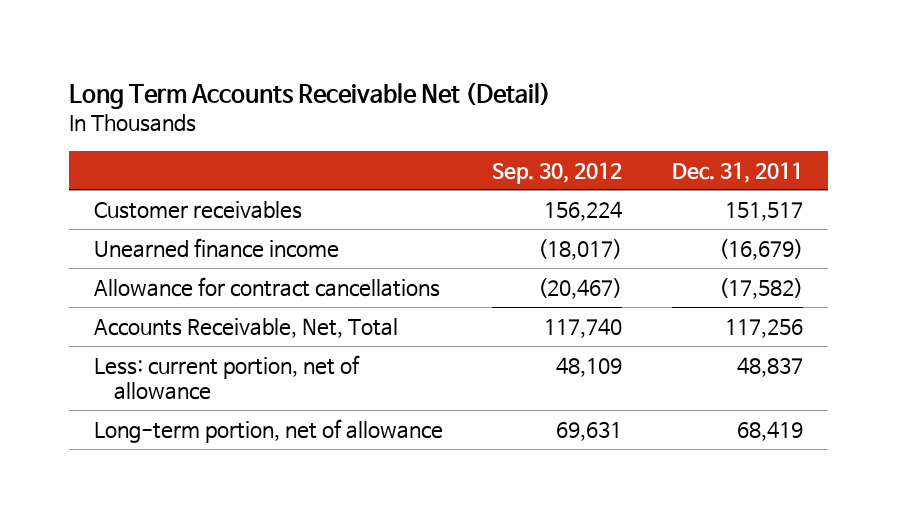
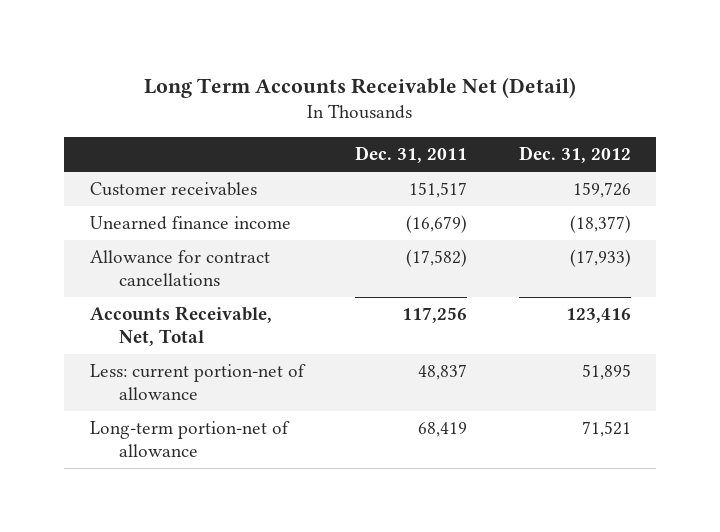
- | Sep. 30, 2012 | Dec. 31, 2011
+ | Dec. 31, 2011 | Dec. 31, 2012
- Less: current portion, net of allowance | 48,109 | 48,837
- Long-term portion, net of allowance | 69,631 | 68,419
+ Less: current portion-net of allowance | 48,837 | 51,895
+ Long-term portion-net of allowance | 68,419 | 71,521

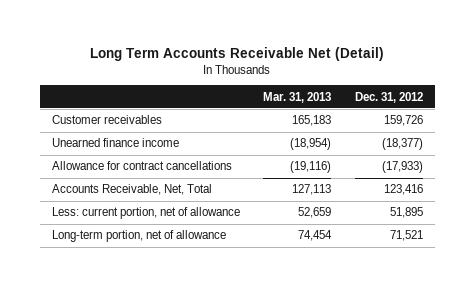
- | Dec. 31, 2011 | Dec. 31, 2012
+ | Mar. 31, 2013 | Dec. 31, 2012
- Less: current portion-net of allowance | 48,837 | 51,895
- Long-term portion-net of allowance | 68,419 | 71,521
+ Less: current portion, net of allowance | 52,659 | 51,895
+ Long-term portion, net of allowance | 74,454 | 71,521

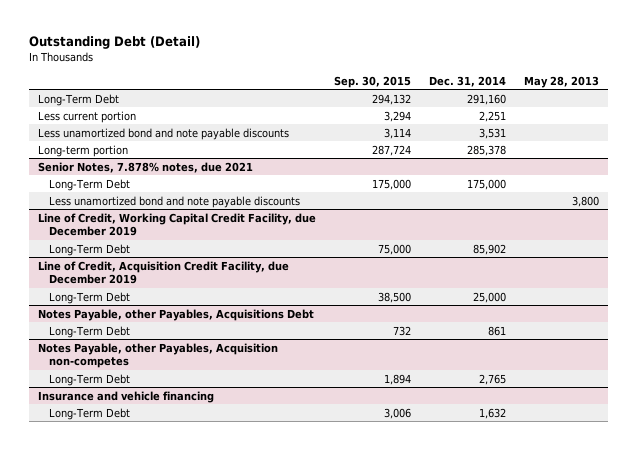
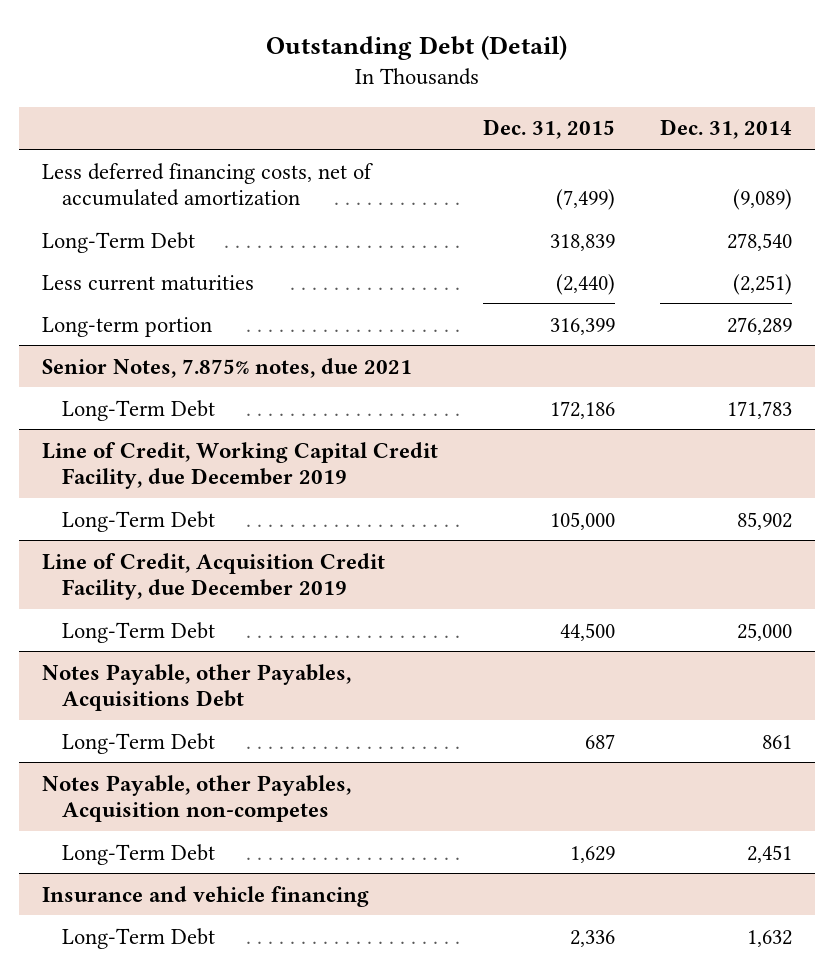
- | Sep. 30, 2015 | Dec. 31, 2014 | May 28, 2013
+ | Dec. 31, 2015 | Dec. 31, 2014
- Long-Term Debt | 294,132 | 291,160 |
- Less current portion | 3,294 | 2,251 |
- Less unamortized bond and note payable discounts | 3,114 | 3,531 |
- Long-term portion | 287,724 | 285,378 |
- Senior Notes, 7.878% notes, due 2021
- Long-Term Debt | 175,000 | 175,000 |
- Less unamortized bond and note payable discounts | | | 3,800
+ Less deferred financing costs, net of accumulated amortization | (7,499) | (9,089)
+ Long-Term Debt | 318,839 | 278,540
+ Less current maturities | (2,440) | (2,251)
+ Long-term portion | 316,399 | 276,289
+ Senior Notes, 7.875% notes, due 2021
+ Long-Term Debt | 172,186 | 171,783
@ Notes Payable, other Payables, Acquisition non-competes
- Long-Term Debt | 1,894 | 2,765 |
+ Long-Term Debt | 1,629 | 2,451

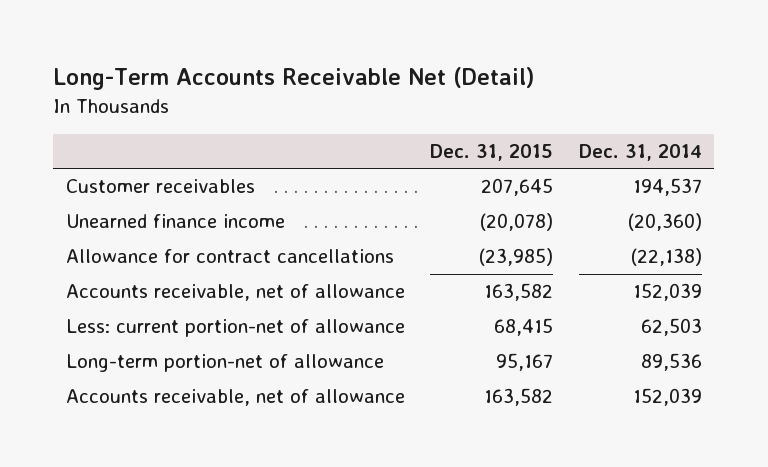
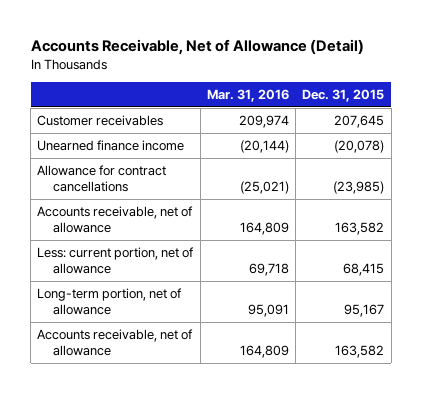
- Long-Term Accounts Receivable Net (Detail)
+ Accounts Receivable, Net of Allowance (Detail)
- | Dec. 31, 2015 | Dec. 31, 2014
+ | Mar. 31, 2016 | Dec. 31, 2015
- Less: current portion-net of allowance | 68,415 | 62,503
- Long-term portion-net of allowance | 95,167 | 89,536
+ Less: current portion, net of allowance | 69,718 | 68,415
+ Long-term portion, net of allowance | 95,091 | 95,167

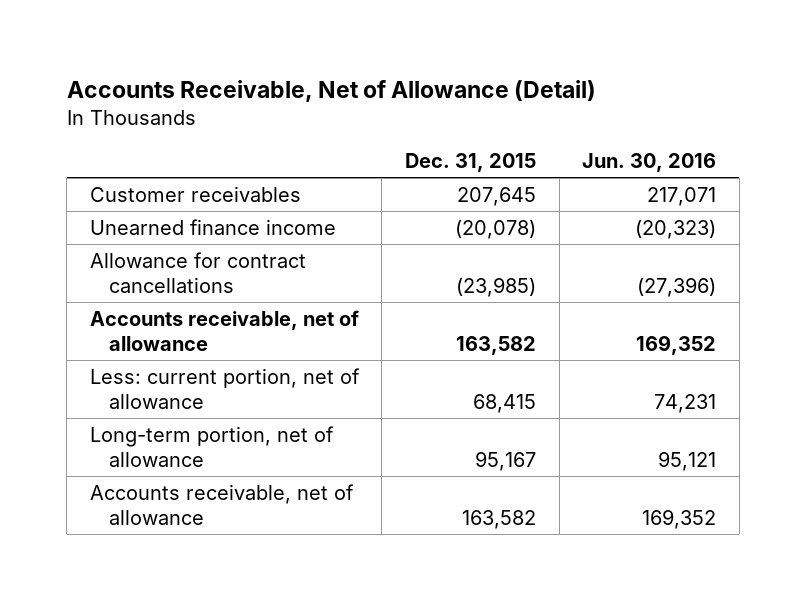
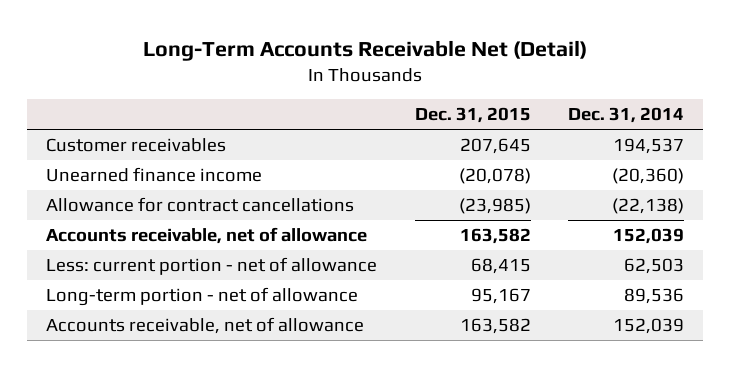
- Accounts Receivable, Net of Allowance (Detail)
+ Long-Term Accounts Receivable Net (Detail)
- | Dec. 31, 2015 | Jun. 30, 2016
+ | Dec. 31, 2015 | Dec. 31, 2014
- Less: current portion, net of allowance | 68,415 | 74,231
- Long-term portion, net of allowance | 95,167 | 95,121
+ Less: current portion - net of allowance | 68,415 | 62,503
+ Long-term portion - net of allowance | 95,167 | 89,536

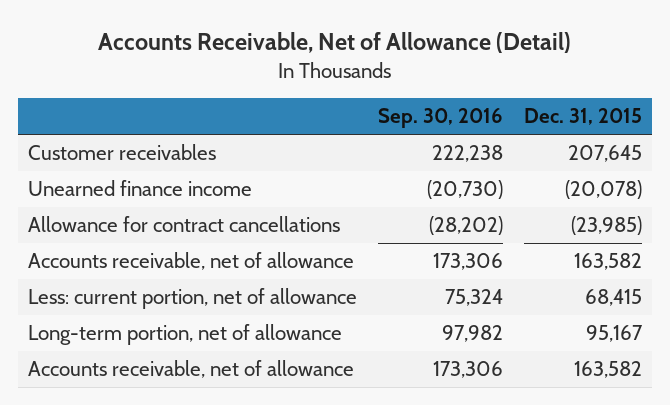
- Long-Term Accounts Receivable Net (Detail)
+ Accounts Receivable, Net of Allowance (Detail)
- | Dec. 31, 2015 | Dec. 31, 2014
+ | Sep. 30, 2016 | Dec. 31, 2015
- Less: current portion - net of allowance | 68,415 | 62,503
- Long-term portion - net of allowance | 95,167 | 89,536
+ Less: current portion, net of allowance | 75,324 | 68,415
+ Long-term portion, net of allowance | 97,982 | 95,167

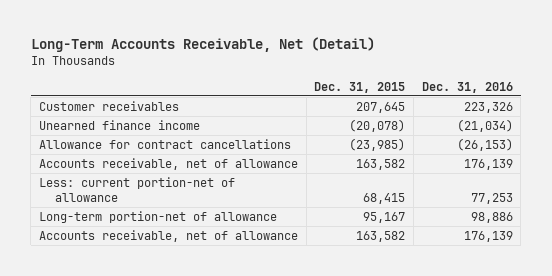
- Accounts Receivable, Net of Allowance (Detail)
+ Long-Term Accounts Receivable, Net (Detail)
- | Sep. 30, 2016 | Dec. 31, 2015
+ | Dec. 31, 2015 | Dec. 31, 2016
- Less: current portion, net of allowance | 75,324 | 68,415
- Long-term portion, net of allowance | 97,982 | 95,167
+ Less: current portion-net of allowance | 68,415 | 77,253
+ Long-term portion-net of allowance | 95,167 | 98,886

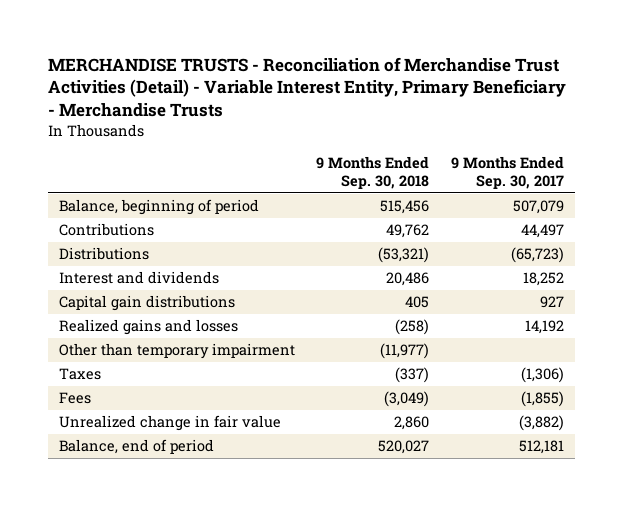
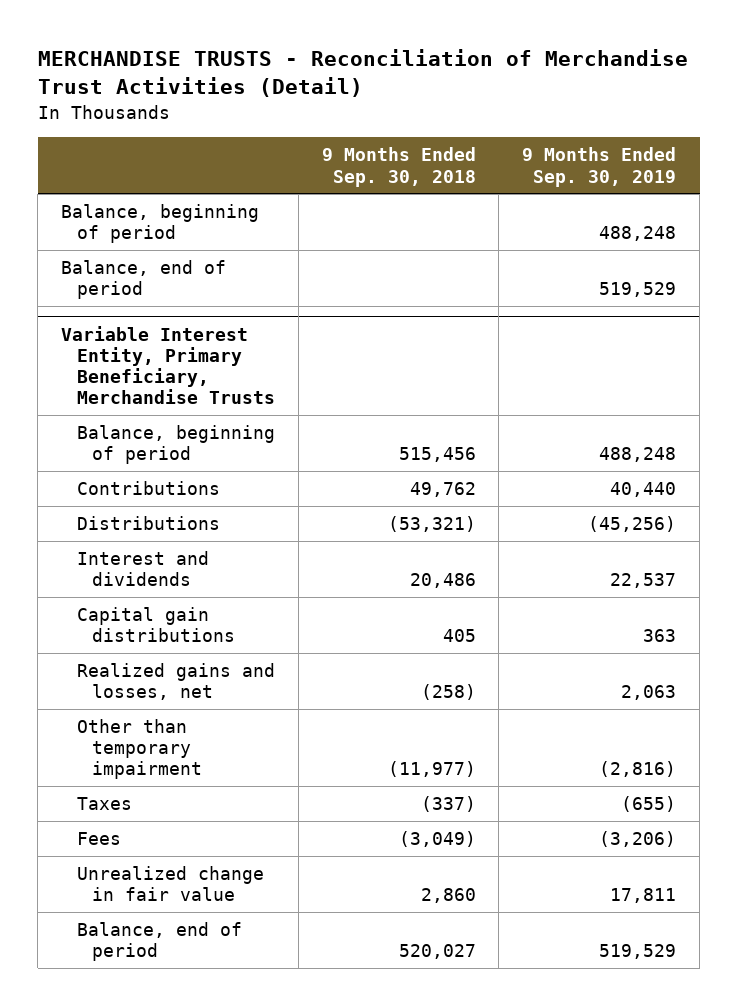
- MERCHANDISE TRUSTS - Reconciliation of Merchandise Trust Activities (Detail) - Variable Interest Entity, Primary Beneficiary - Merchandise Trusts
+ MERCHANDISE TRUSTS - Reconciliation of Merchandise Trust Activities (Detail)
- | 9 Months Ended Sep. 30, 2018 | 9 Months Ended Sep. 30, 2017
+ | 9 Months Ended Sep. 30, 2018 | 9 Months Ended Sep. 30, 2019
+ Balance, beginning of period | | 488,248
+ Balance, end of period | | 519,529
+ Variable Interest Entity, Primary Beneficiary, Merchandise Trusts
- Realized gains and losses | (258) | 14,192
+ Realized gains and losses, net | (258) | 2,063

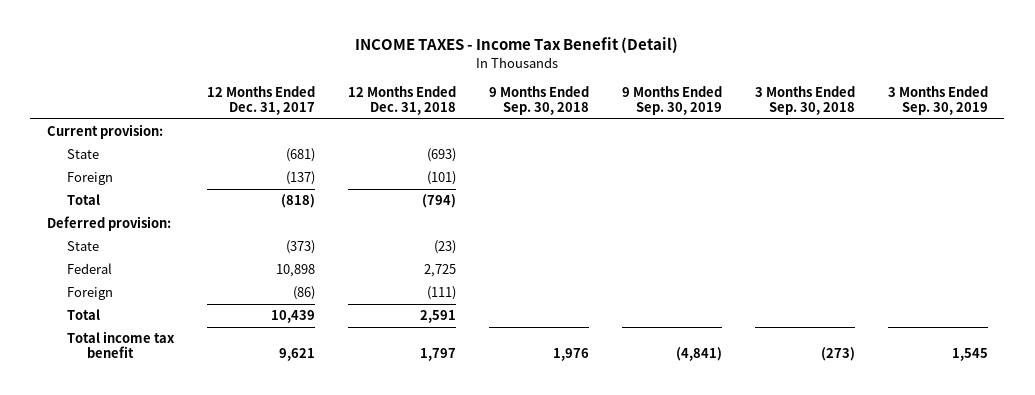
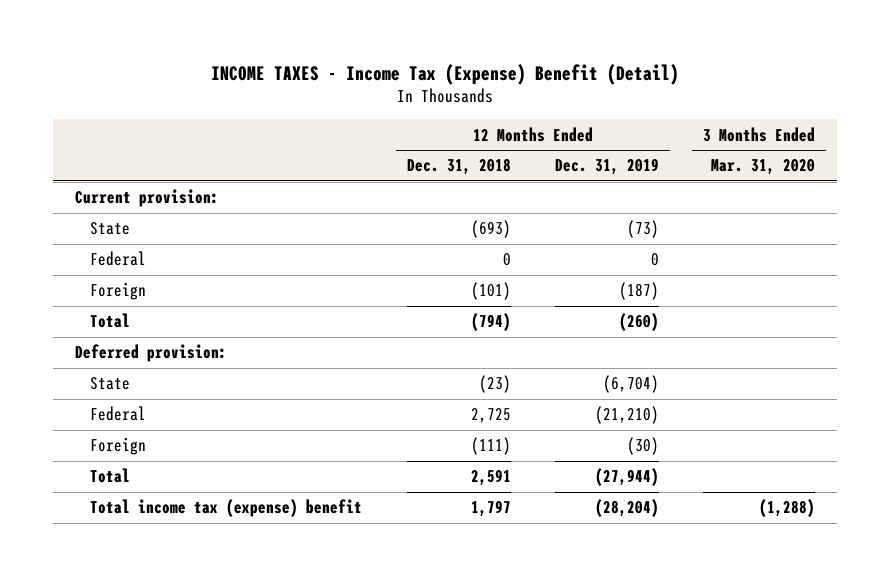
- INCOME TAXES - Income Tax Benefit (Detail)
+ INCOME TAXES - Income Tax (Expense) Benefit (Detail)
- | 12 Months Ended Dec. 31, 2017 | 12 Months Ended Dec. 31, 2018 | 9 Months Ended Sep. 30, 2018 | 9 Months Ended Sep. 30, 2019 | 3 Months Ended Sep. 30, 2018 | 3 Months Ended Sep. 30, 2019
+ | 12 Months Ended Dec. 31, 2018 | 12 Months Ended Dec. 31, 2019 | 3 Months Ended Mar. 31, 2020
+ Federal | 0 | 0 |
- Total income tax benefit | 9,621 | 1,797 | 1,976 | (4,841) | (273) | 1,545
+ Total income tax (expense) benefit | 1,797 | (28,204) | (1,288)

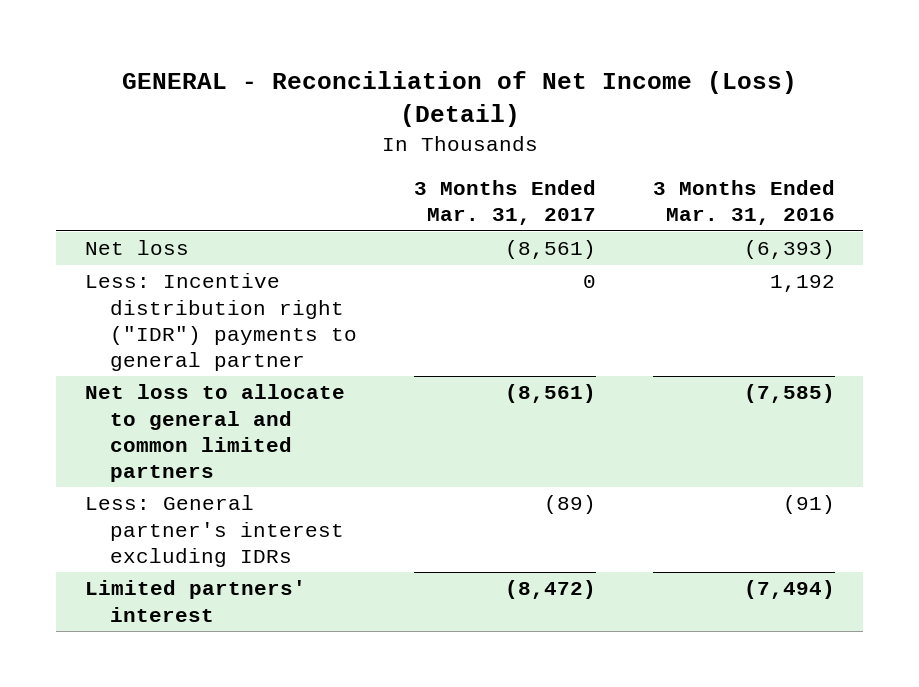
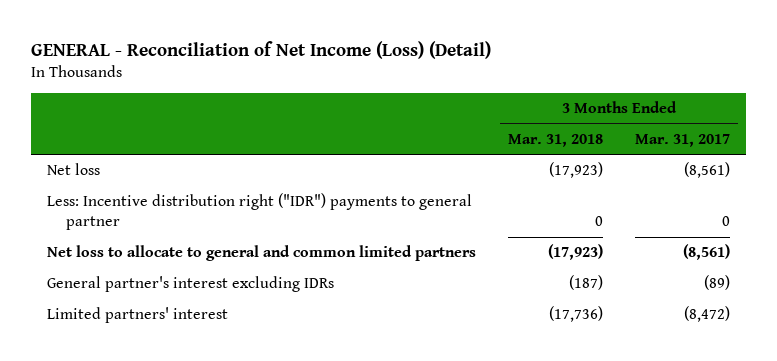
- | 3 Months Ended Mar. 31, 2017 | 3 Months Ended Mar. 31, 2016
+ | 3 Months Ended Mar. 31, 2018 | 3 Months Ended Mar. 31, 2017
- Less: General partner's interest excluding IDRs | (89) | (91)
+ General partner's interest excluding IDRs | (187) | (89)

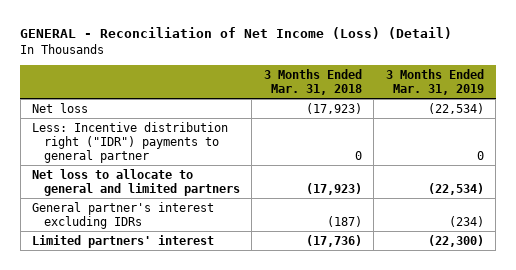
- | 3 Months Ended Mar. 31, 2018 | 3 Months Ended Mar. 31, 2017
+ | 3 Months Ended Mar. 31, 2018 | 3 Months Ended Mar. 31, 2019
- Net loss to allocate to general and common limited partners | (17,923) | (8,561)
+ Net loss to allocate to general and limited partners | (17,923) | (22,534)

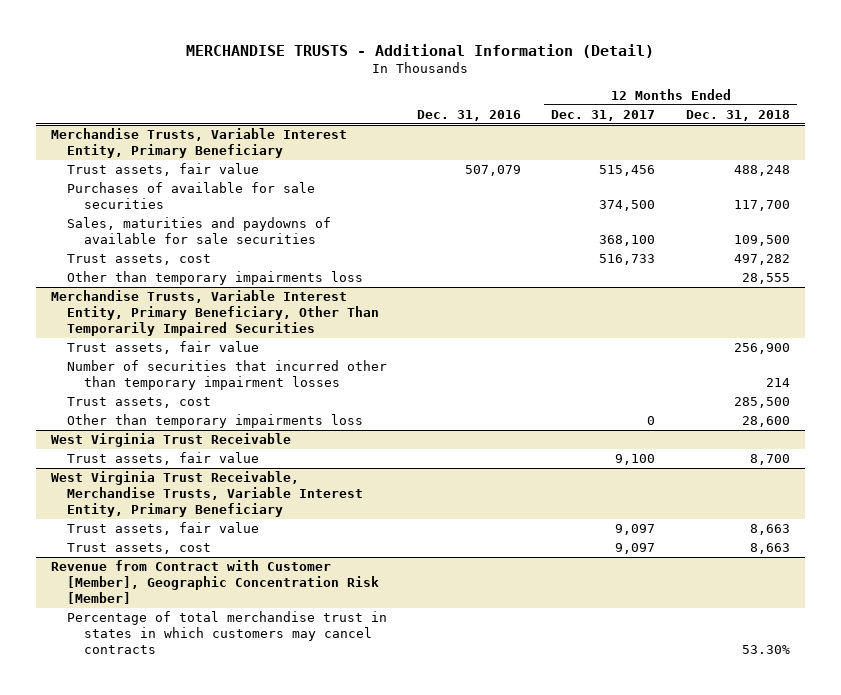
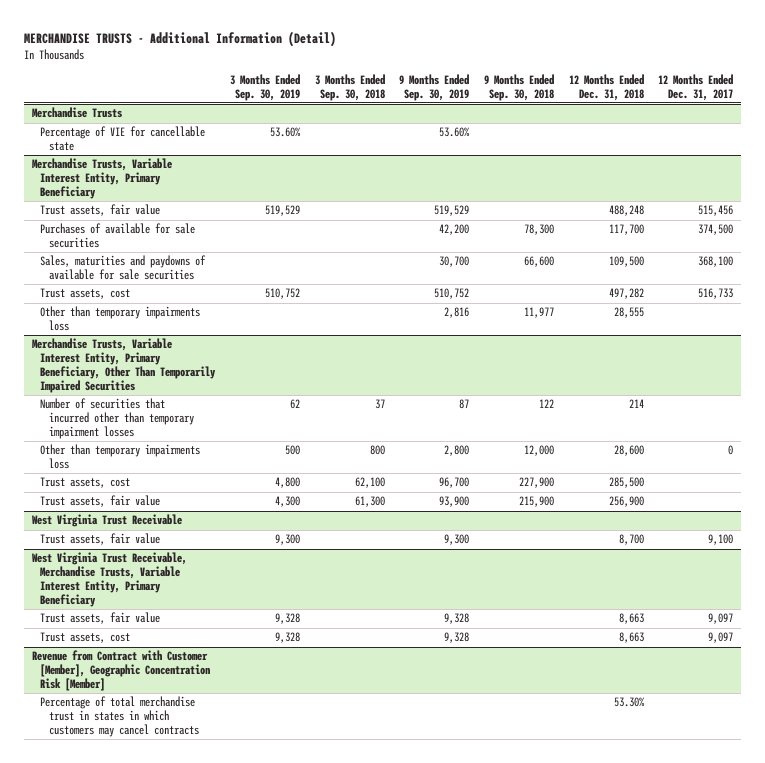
- | Dec. 31, 2016 | 12 Months Ended Dec. 31, 2017 | 12 Months Ended Dec. 31, 2018
+ | 3 Months Ended Sep. 30, 2019 | 3 Months Ended Sep. 30, 2018 | 9 Months Ended Sep. 30, 2019 | 9 Months Ended Sep. 30, 2018 | 12 Months Ended Dec. 31, 2018 | 12 Months Ended Dec. 31, 2017
+ Merchandise Trusts
+ Percentage of VIE for cancellable state | 53.60% | | 53.60% | | |
@ Merchandise Trusts, Variable Interest Entity, Primary Beneficiary, Other Than Temporarily Impaired Securities
moved down: Trust assets, cost | 4,800 | 62,100 | 96,700 | 227,900 | 285,500 |
moved down: Trust assets, fair value | 4,300 | 61,300 | 93,900 | 215,900 | 256,900 |

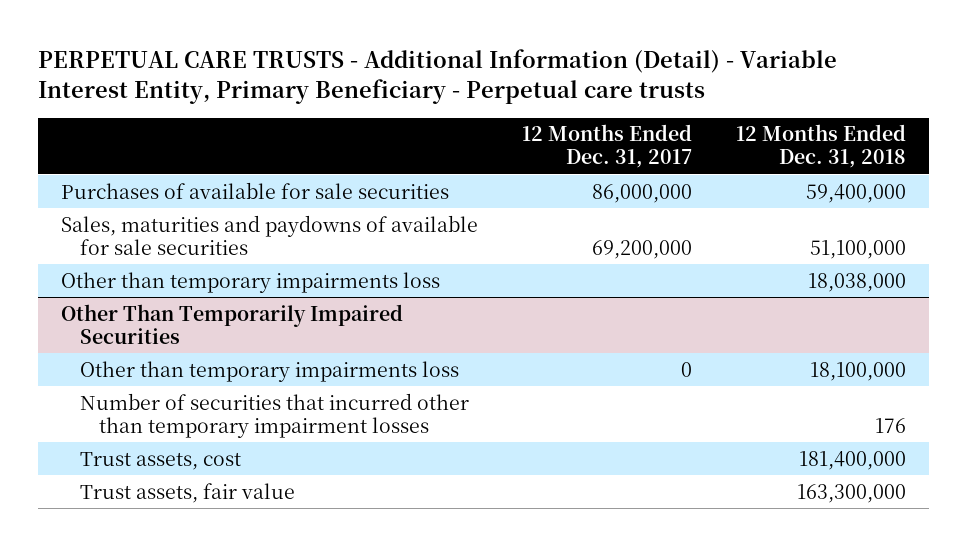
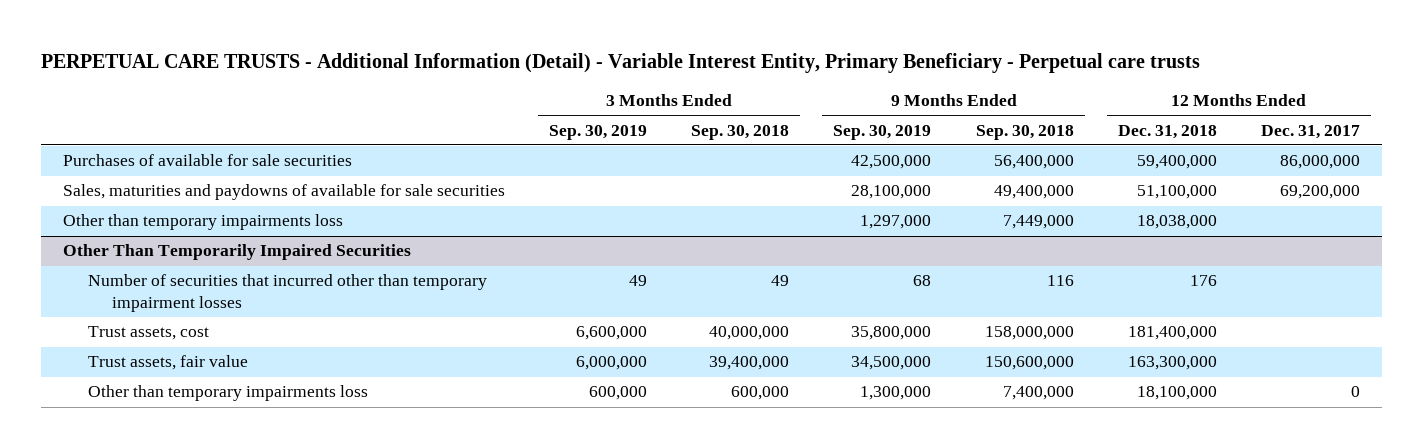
- | 12 Months Ended Dec. 31, 2017 | 12 Months Ended Dec. 31, 2018
+ | 3 Months Ended Sep. 30, 2019 | 3 Months Ended Sep. 30, 2018 | 9 Months Ended Sep. 30, 2019 | 9 Months Ended Sep. 30, 2018 | 12 Months Ended Dec. 31, 2018 | 12 Months Ended Dec. 31, 2017
@ Other Than Temporarily Impaired Securities
moved down: Other than temporary impairments loss | 600,000 | 600,000 | 1,300,000 | 7,400,000 | 18,100,000 | 0

